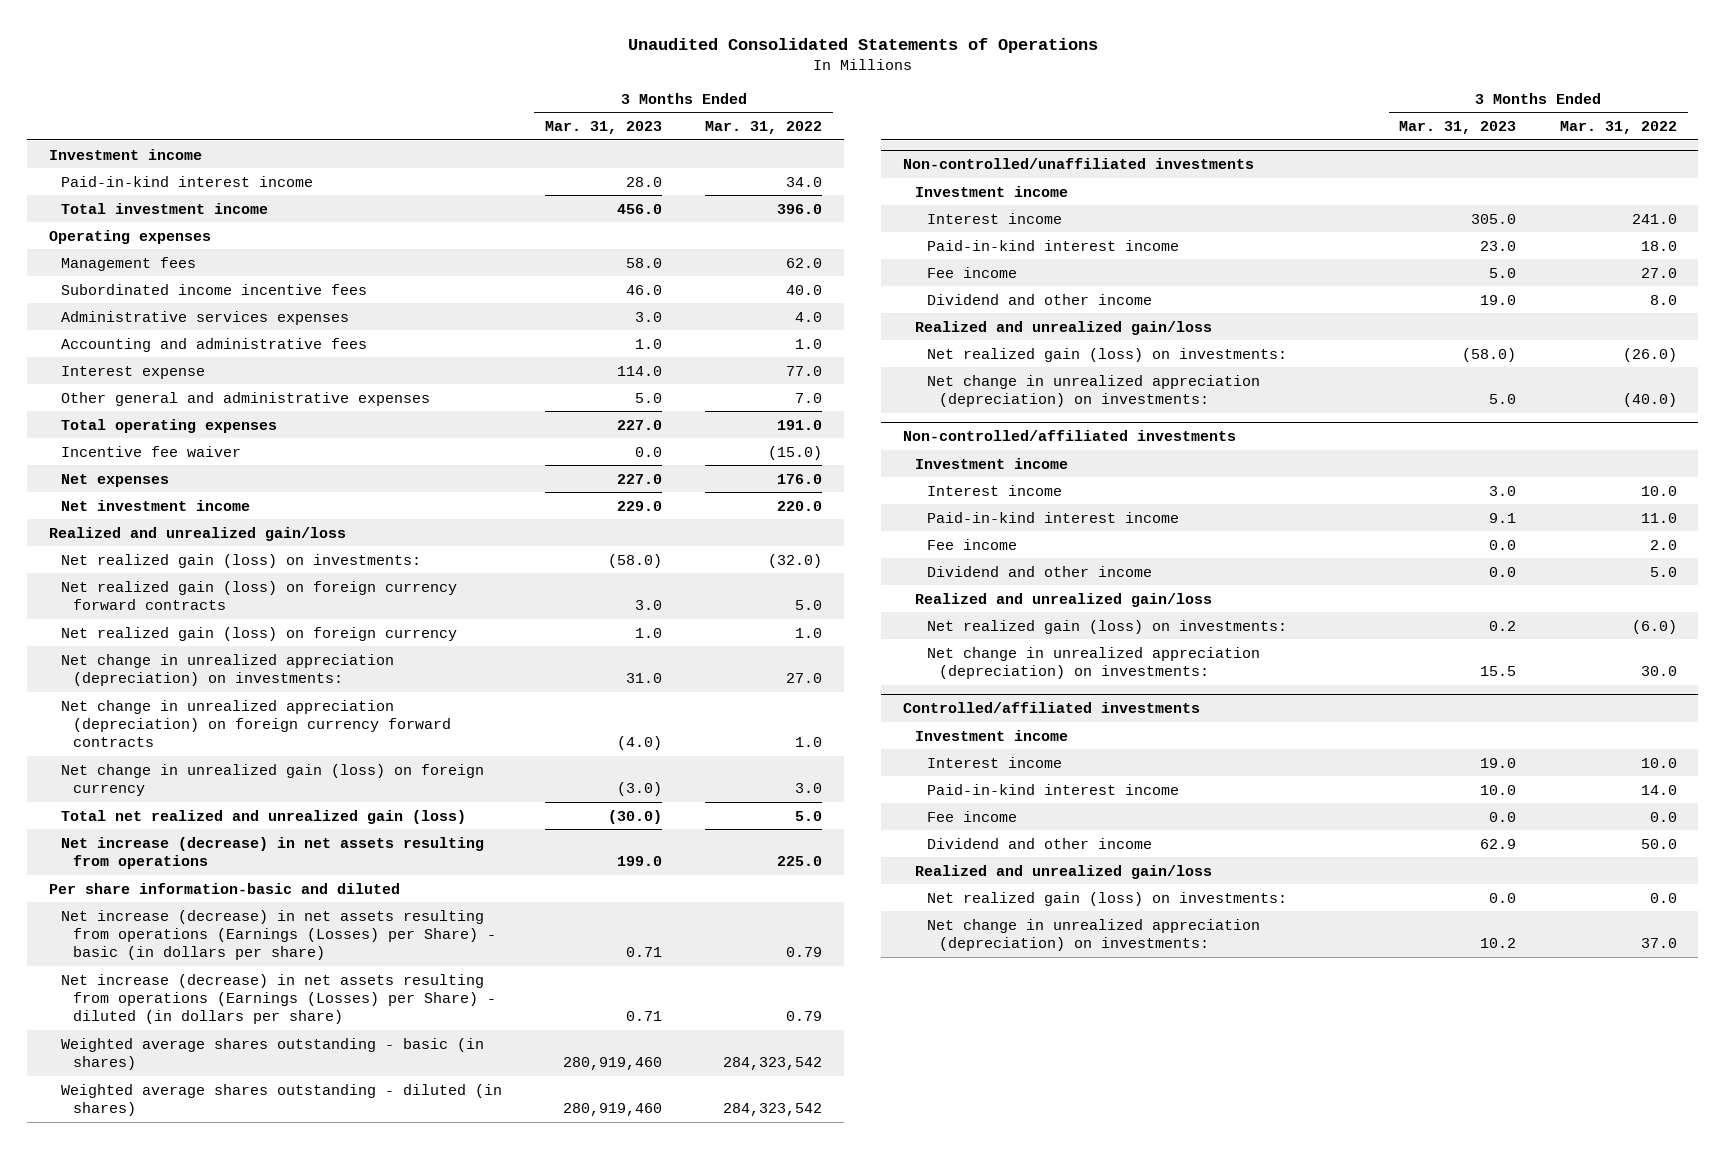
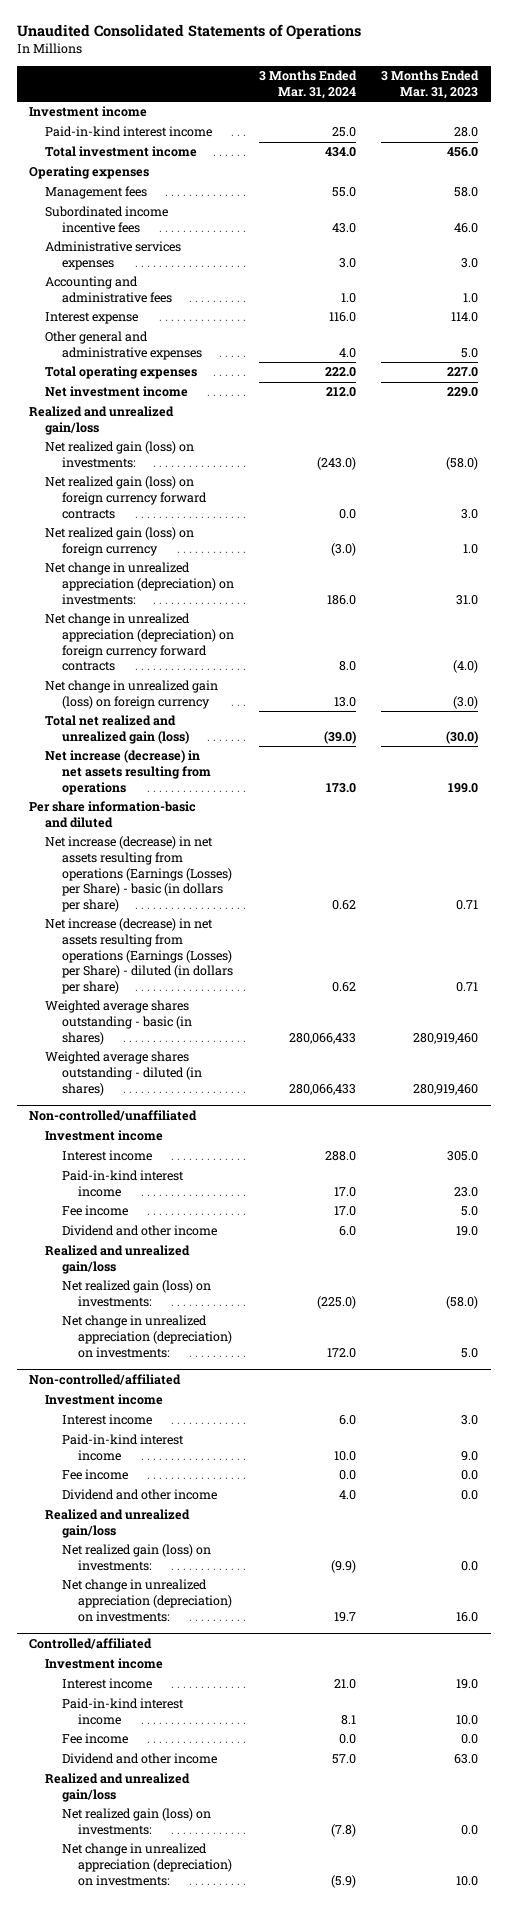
- | 3 Months Ended Mar. 31, 2023 | 3 Months Ended Mar. 31, 2022
+ | 3 Months Ended Mar. 31, 2024 | 3 Months Ended Mar. 31, 2023
- Incentive fee waiver | 0.0 | (15.0)
- Net expenses | 227.0 | 176.0
- Non-controlled/unaffiliated investments
+ Non-controlled/unaffiliated
- Non-controlled/affiliated investments
+ Non-controlled/affiliated
- Paid-in-kind interest income | 9.1 | 11.0
+ Paid-in-kind interest income | 10.0 | 9.0
- Net realized gain (loss) on investments: | 0.2 | (6.0)
- Net change in unrealized appreciation (depreciation) on investments: | 15.5 | 30.0
- Controlled/affiliated investments
+ Net realized gain (loss) on investments: | (9.9) | 0.0
+ Net change in unrealized appreciation (depreciation) on investments: | 19.7 | 16.0
+ Controlled/affiliated
- Dividend and other income | 62.9 | 50.0
+ Dividend and other income | 57.0 | 63.0
- Net change in unrealized appreciation (depreciation) on investments: | 10.2 | 37.0
+ Net change in unrealized appreciation (depreciation) on investments: | (5.9) | 10.0

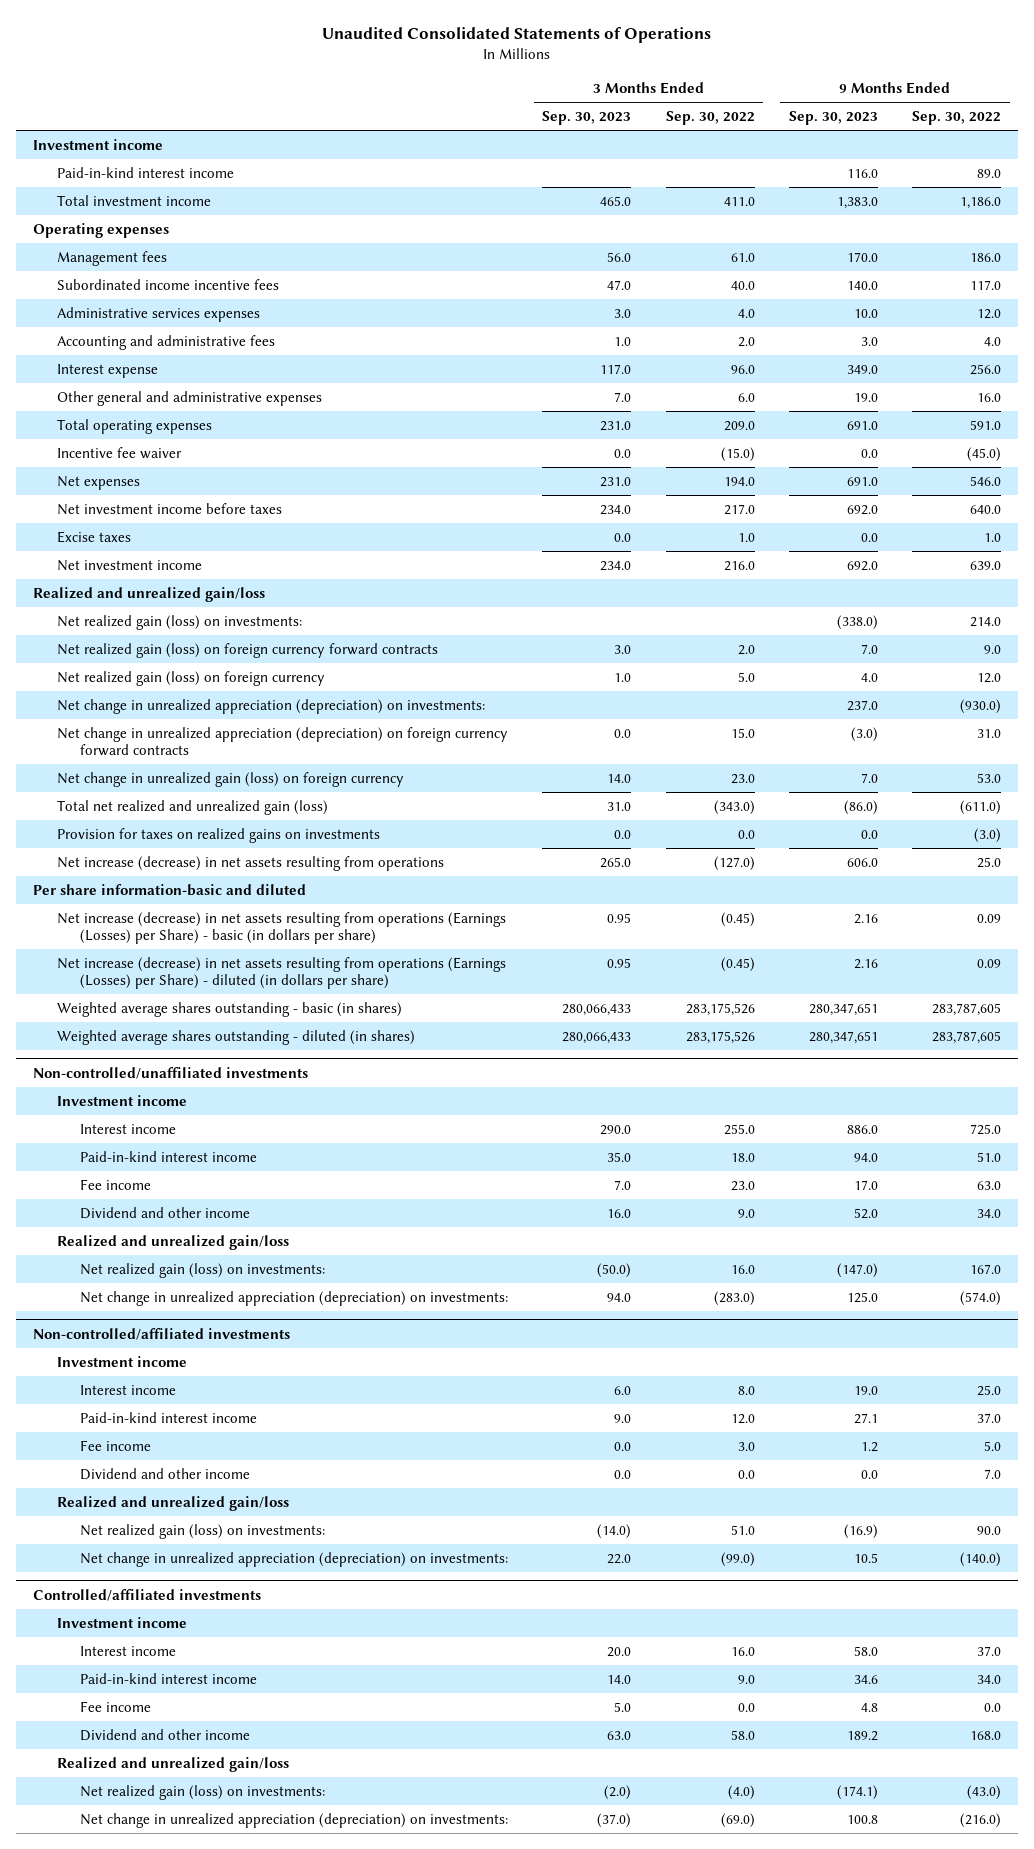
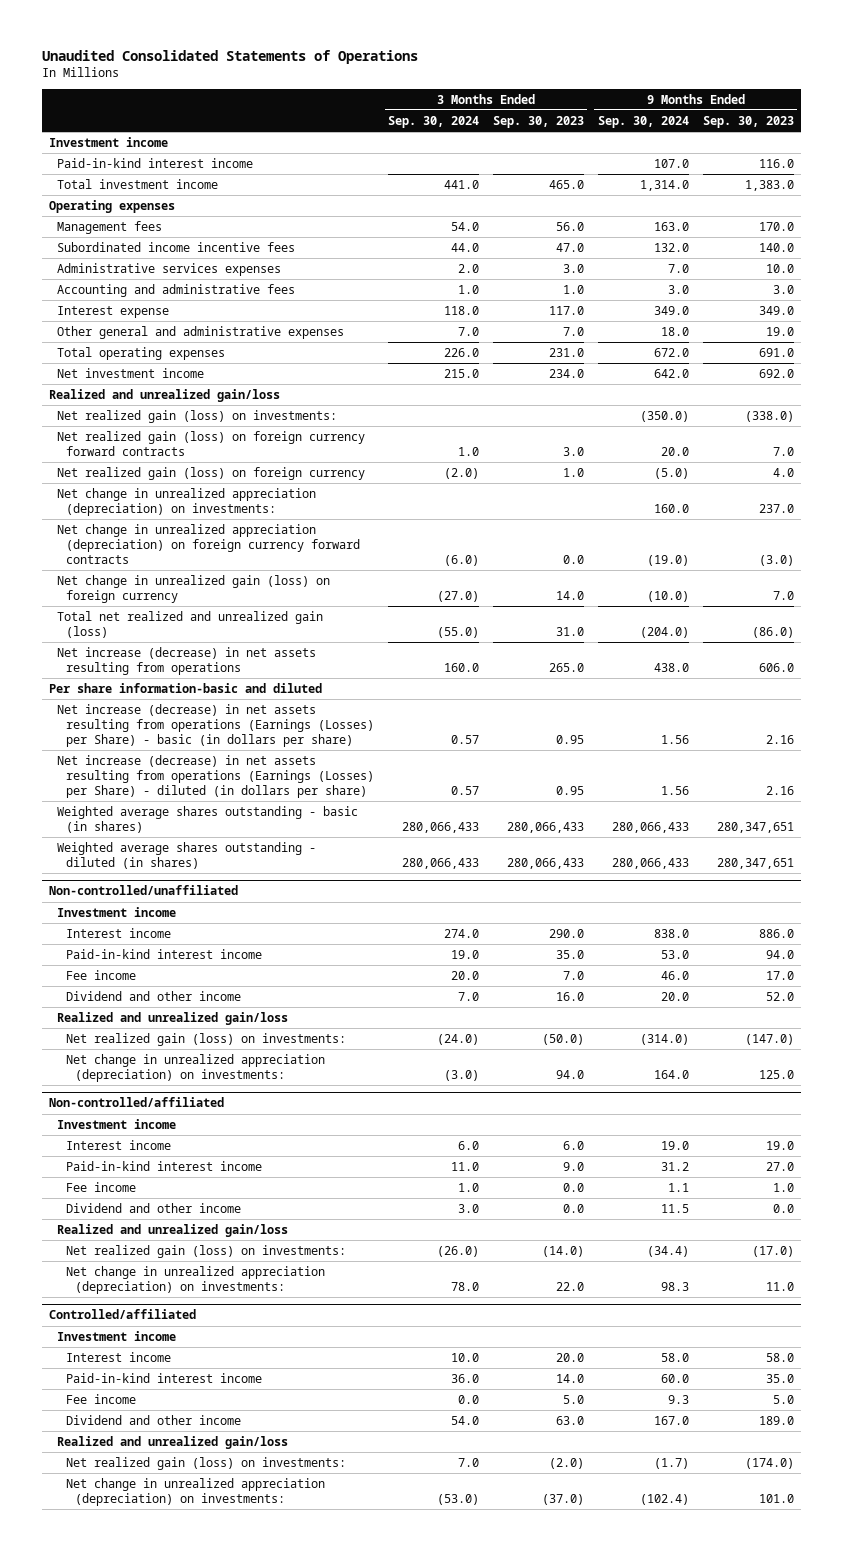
- | 3 Months Ended Sep. 30, 2023 | 3 Months Ended Sep. 30, 2022 | 9 Months Ended Sep. 30, 2023 | 9 Months Ended Sep. 30, 2022
+ | 3 Months Ended Sep. 30, 2024 | 3 Months Ended Sep. 30, 2023 | 9 Months Ended Sep. 30, 2024 | 9 Months Ended Sep. 30, 2023
- Incentive fee waiver | 0.0 | (15.0) | 0.0 | (45.0)
- Net expenses | 231.0 | 194.0 | 691.0 | 546.0
- Net investment income before taxes | 234.0 | 217.0 | 692.0 | 640.0
- Excise taxes | 0.0 | 1.0 | 0.0 | 1.0
- Provision for taxes on realized gains on investments | 0.0 | 0.0 | 0.0 | (3.0)
- Non-controlled/unaffiliated investments
+ Non-controlled/unaffiliated
- Non-controlled/affiliated investments
+ Non-controlled/affiliated
- Paid-in-kind interest income | 9.0 | 12.0 | 27.1 | 37.0
- Fee income | 0.0 | 3.0 | 1.2 | 5.0
+ Paid-in-kind interest income | 11.0 | 9.0 | 31.2 | 27.0
+ Fee income | 1.0 | 0.0 | 1.1 | 1.0
- Net realized gain (loss) on investments: | (14.0) | 51.0 | (16.9) | 90.0
- Net change in unrealized appreciation (depreciation) on investments: | 22.0 | (99.0) | 10.5 | (140.0)
- Controlled/affiliated investments
+ Net realized gain (loss) on investments: | (26.0) | (14.0) | (34.4) | (17.0)
+ Net change in unrealized appreciation (depreciation) on investments: | 78.0 | 22.0 | 98.3 | 11.0
+ Controlled/affiliated
- Paid-in-kind interest income | 14.0 | 9.0 | 34.6 | 34.0
- Fee income | 5.0 | 0.0 | 4.8 | 0.0
- Dividend and other income | 63.0 | 58.0 | 189.2 | 168.0
+ Paid-in-kind interest income | 36.0 | 14.0 | 60.0 | 35.0
+ Fee income | 0.0 | 5.0 | 9.3 | 5.0
+ Dividend and other income | 54.0 | 63.0 | 167.0 | 189.0
- Net realized gain (loss) on investments: | (2.0) | (4.0) | (174.1) | (43.0)
- Net change in unrealized appreciation (depreciation) on investments: | (37.0) | (69.0) | 100.8 | (216.0)
+ Net realized gain (loss) on investments: | 7.0 | (2.0) | (1.7) | (174.0)
+ Net change in unrealized appreciation (depreciation) on investments: | (53.0) | (37.0) | (102.4) | 101.0

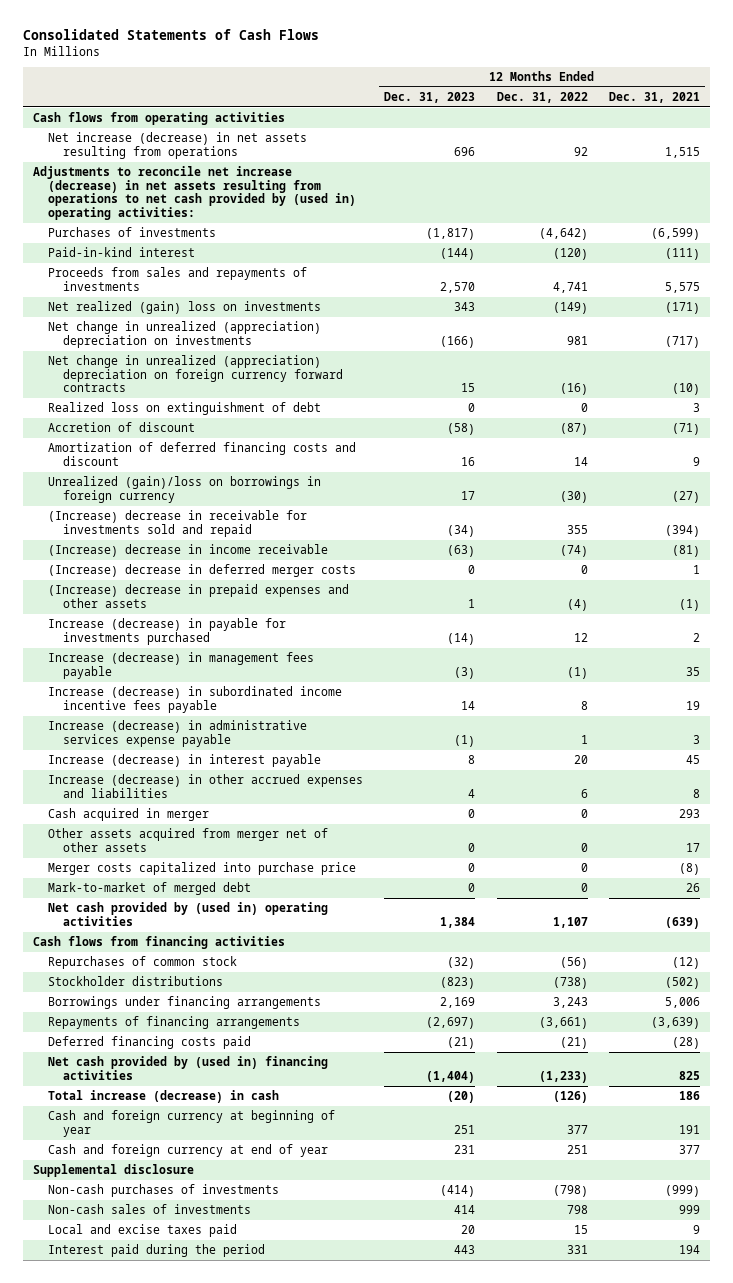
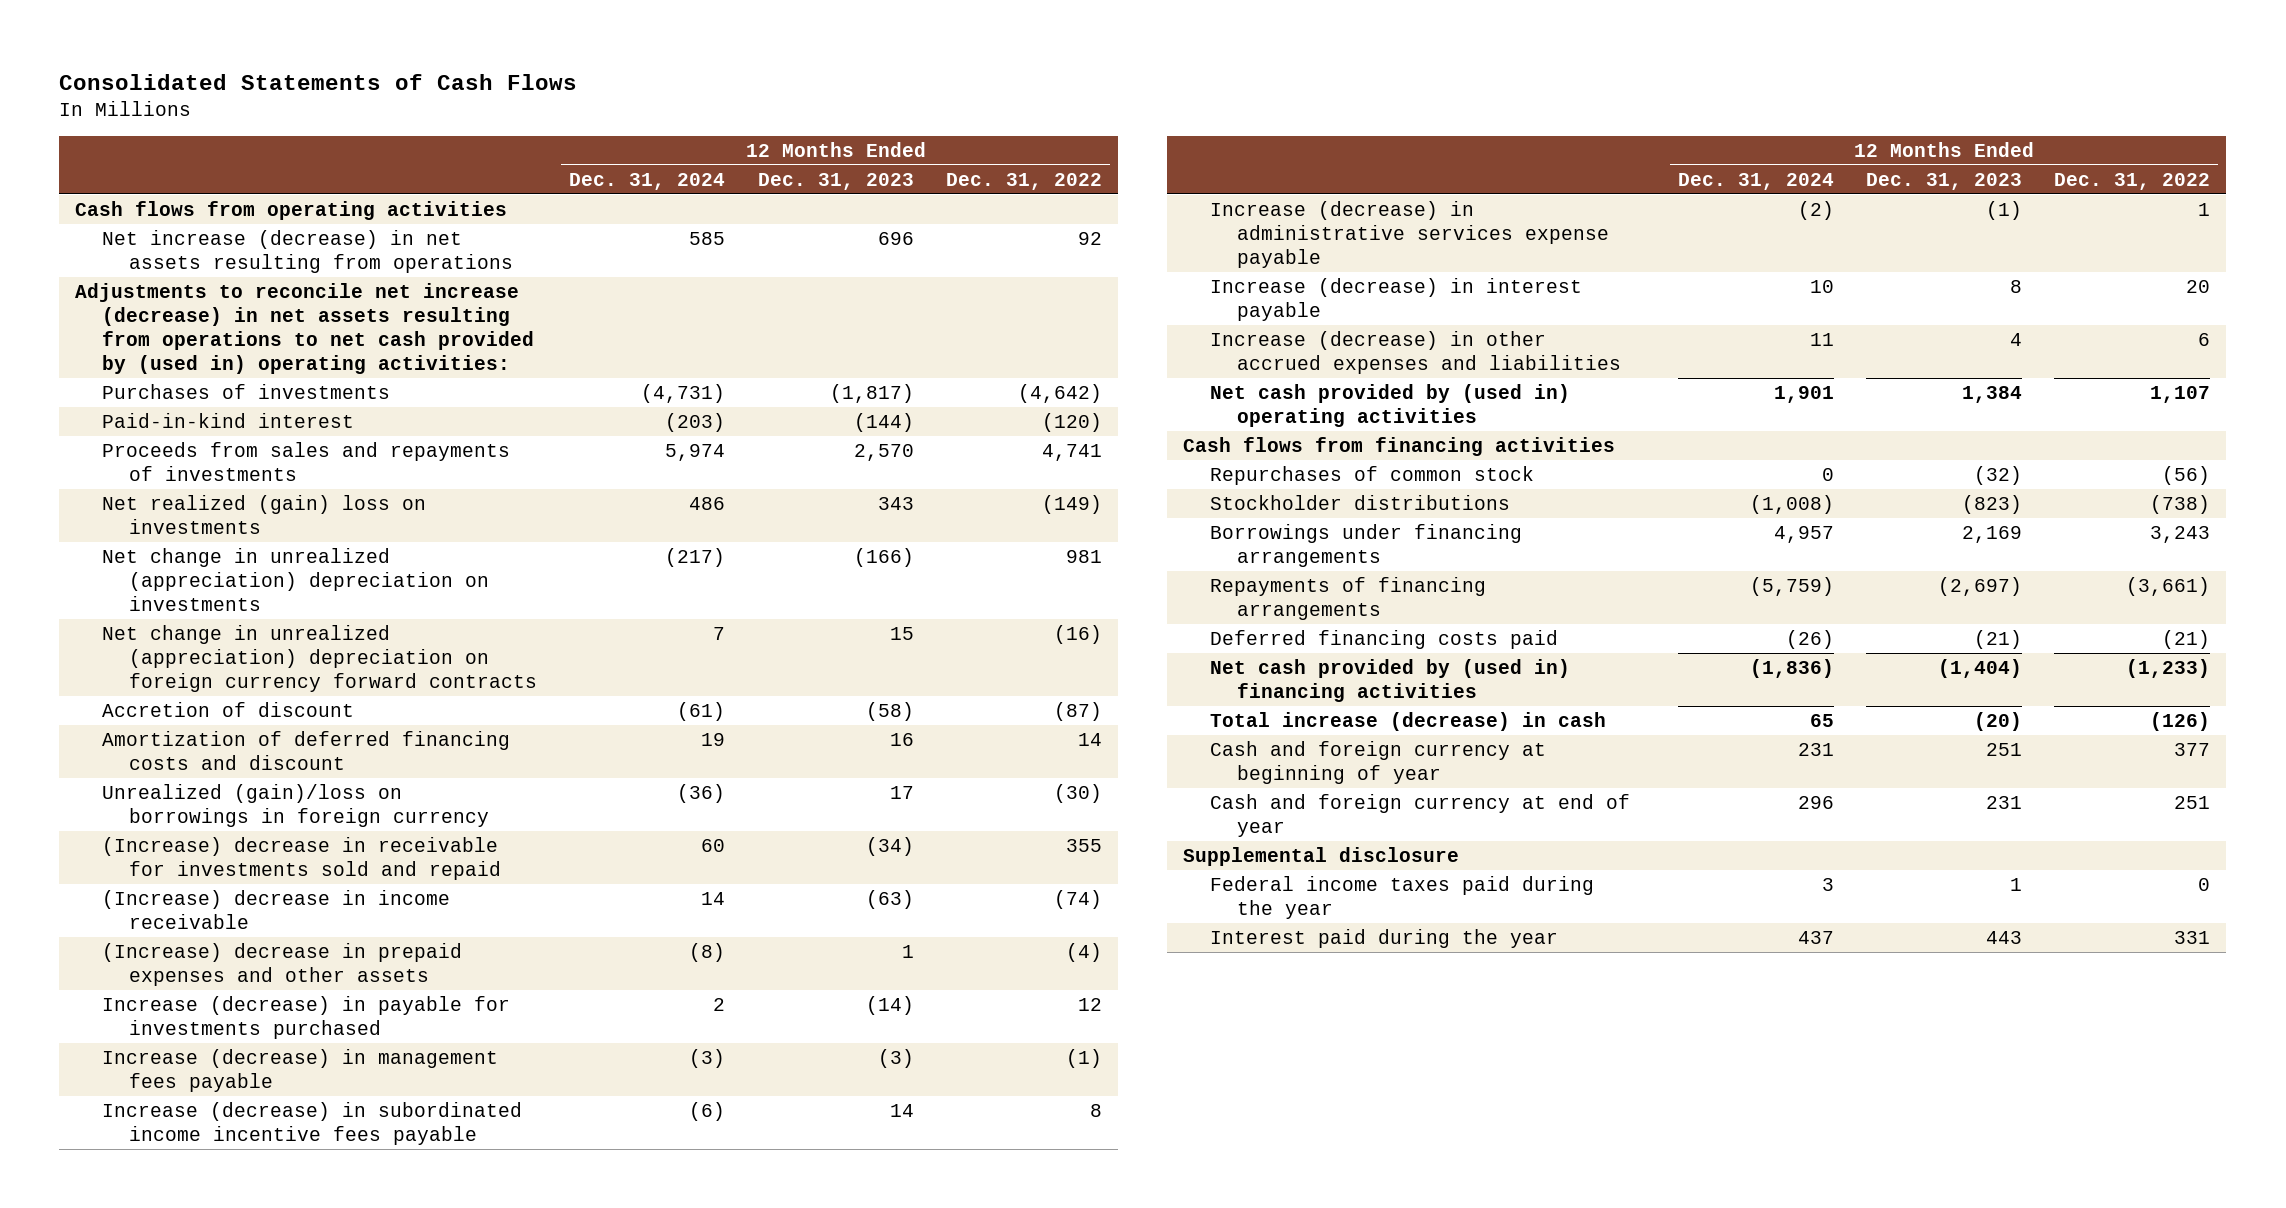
- | 12 Months Ended Dec. 31, 2023 | 12 Months Ended Dec. 31, 2022 | 12 Months Ended Dec. 31, 2021
+ | 12 Months Ended Dec. 31, 2024 | 12 Months Ended Dec. 31, 2023 | 12 Months Ended Dec. 31, 2022
- Realized loss on extinguishment of debt | 0 | 0 | 3
- (Increase) decrease in deferred merger costs | 0 | 0 | 1
- Cash acquired in merger | 0 | 0 | 293
- Other assets acquired from merger net of other assets | 0 | 0 | 17
- Merger costs capitalized into purchase price | 0 | 0 | (8)
- Mark-to-market of merged debt | 0 | 0 | 26
- Non-cash purchases of investments | (414) | (798) | (999)
- Non-cash sales of investments | 414 | 798 | 999
- Local and excise taxes paid | 20 | 15 | 9
- Interest paid during the period | 443 | 331 | 194
+ Federal income taxes paid during the year | 3 | 1 | 0
+ Interest paid during the year | 437 | 443 | 331

